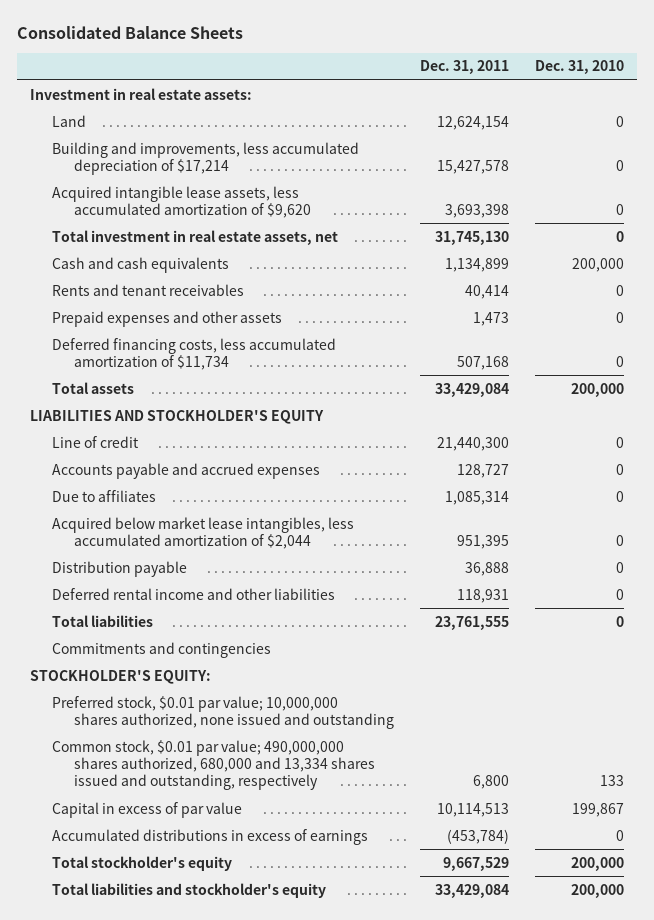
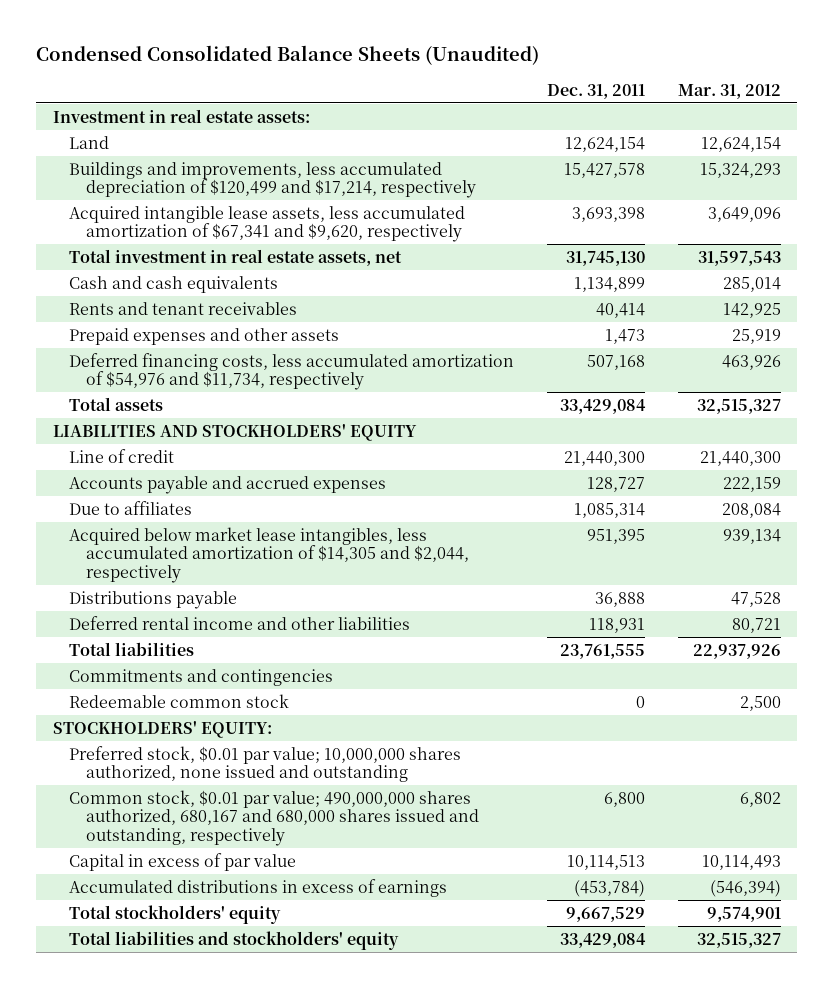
- Consolidated Balance Sheets
+ Condensed Consolidated Balance Sheets (Unaudited)
- | Dec. 31, 2011 | Dec. 31, 2010
+ | Dec. 31, 2011 | Mar. 31, 2012
- Building and improvements, less accumulated depreciation of $17,214 | 15,427,578 | 0
- Acquired intangible lease assets, less accumulated amortization of $9,620 | 3,693,398 | 0
+ Buildings and improvements, less accumulated depreciation of $120,499 and $17,214, respectively | 15,427,578 | 15,324,293
+ Acquired intangible lease assets, less accumulated amortization of $67,341 and $9,620, respectively | 3,693,398 | 3,649,096
- Deferred financing costs, less accumulated amortization of $11,734 | 507,168 | 0
+ Deferred financing costs, less accumulated amortization of $54,976 and $11,734, respectively | 507,168 | 463,926
- LIABILITIES AND STOCKHOLDER'S EQUITY
+ LIABILITIES AND STOCKHOLDERS' EQUITY
- Acquired below market lease intangibles, less accumulated amortization of $2,044 | 951,395 | 0
- Distribution payable | 36,888 | 0
+ Acquired below market lease intangibles, less accumulated amortization of $14,305 and $2,044, respectively | 951,395 | 939,134
+ Distributions payable | 36,888 | 47,528
- STOCKHOLDER'S EQUITY:
+ Redeemable common stock | 0 | 2,500
+ STOCKHOLDERS' EQUITY:
- Common stock, $0.01 par value; 490,000,000 shares authorized, 680,000 and 13,334 shares issued and outstanding, respectively | 6,800 | 133
+ Common stock, $0.01 par value; 490,000,000 shares authorized, 680,167 and 680,000 shares issued and outstanding, respectively | 6,800 | 6,802
- Total stockholder's equity | 9,667,529 | 200,000
- Total liabilities and stockholder's equity | 33,429,084 | 200,000
+ Total stockholders' equity | 9,667,529 | 9,574,901
+ Total liabilities and stockholders' equity | 33,429,084 | 32,515,327

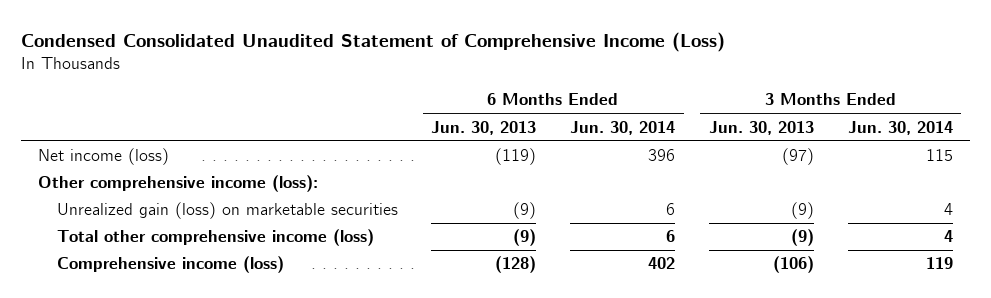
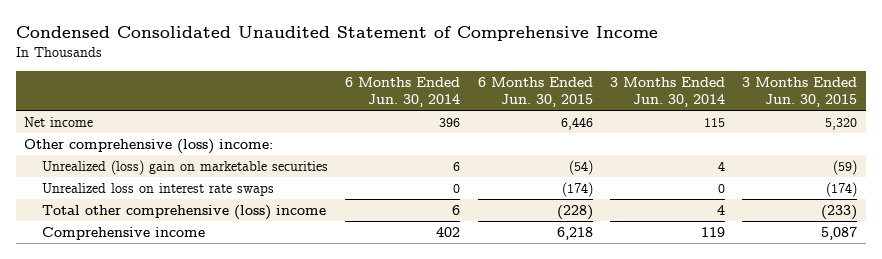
- Condensed Consolidated Unaudited Statement of Comprehensive Income (Loss)
+ Condensed Consolidated Unaudited Statement of Comprehensive Income
- | 6 Months Ended Jun. 30, 2013 | 6 Months Ended Jun. 30, 2014 | 3 Months Ended Jun. 30, 2013 | 3 Months Ended Jun. 30, 2014
+ | 6 Months Ended Jun. 30, 2014 | 6 Months Ended Jun. 30, 2015 | 3 Months Ended Jun. 30, 2014 | 3 Months Ended Jun. 30, 2015
- Net income (loss) | (119) | 396 | (97) | 115
- Other comprehensive income (loss):
- Unrealized gain (loss) on marketable securities | (9) | 6 | (9) | 4
- Total other comprehensive income (loss) | (9) | 6 | (9) | 4
- Comprehensive income (loss) | (128) | 402 | (106) | 119
+ Net income | 396 | 6,446 | 115 | 5,320
+ Other comprehensive (loss) income:
+ Unrealized (loss) gain on marketable securities | 6 | (54) | 4 | (59)
+ Unrealized loss on interest rate swaps | 0 | (174) | 0 | (174)
+ Total other comprehensive (loss) income | 6 | (228) | 4 | (233)
+ Comprehensive income | 402 | 6,218 | 119 | 5,087

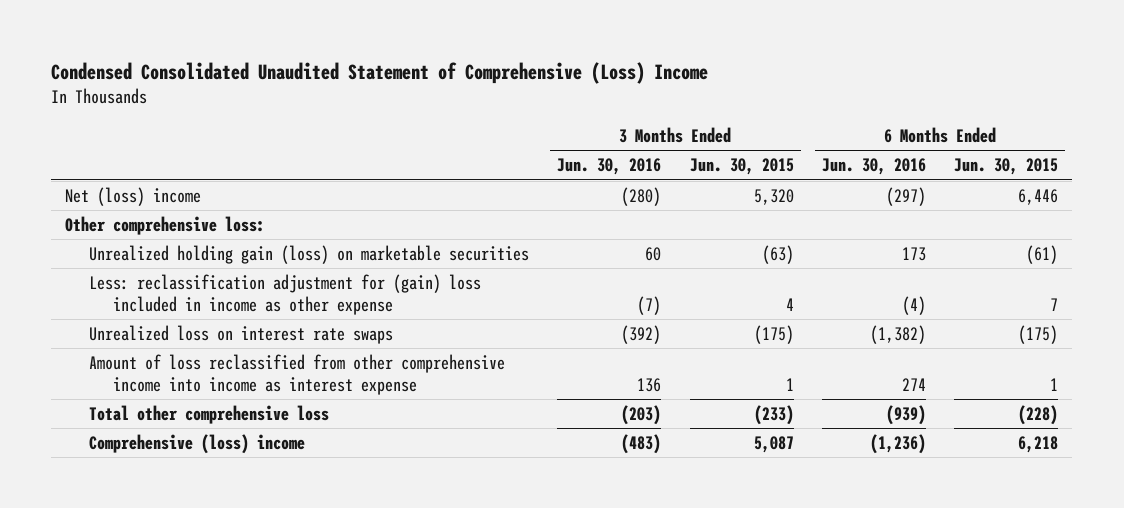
- Condensed Consolidated Unaudited Statement of Comprehensive Income
+ Condensed Consolidated Unaudited Statement of Comprehensive (Loss) Income
- | 6 Months Ended Jun. 30, 2014 | 6 Months Ended Jun. 30, 2015 | 3 Months Ended Jun. 30, 2014 | 3 Months Ended Jun. 30, 2015
+ | 3 Months Ended Jun. 30, 2016 | 3 Months Ended Jun. 30, 2015 | 6 Months Ended Jun. 30, 2016 | 6 Months Ended Jun. 30, 2015
- Net income | 396 | 6,446 | 115 | 5,320
- Other comprehensive (loss) income:
- Unrealized (loss) gain on marketable securities | 6 | (54) | 4 | (59)
- Unrealized loss on interest rate swaps | 0 | (174) | 0 | (174)
- Total other comprehensive (loss) income | 6 | (228) | 4 | (233)
- Comprehensive income | 402 | 6,218 | 119 | 5,087
+ Net (loss) income | (280) | 5,320 | (297) | 6,446
+ Other comprehensive loss:
+ Unrealized holding gain (loss) on marketable securities | 60 | (63) | 173 | (61)
+ Less: reclassification adjustment for (gain) loss included in income as other expense | (7) | 4 | (4) | 7
+ Unrealized loss on interest rate swaps | (392) | (175) | (1,382) | (175)
+ Amount of loss reclassified from other comprehensive income into income as interest expense | 136 | 1 | 274 | 1
+ Total other comprehensive loss | (203) | (233) | (939) | (228)
+ Comprehensive (loss) income | (483) | 5,087 | (1,236) | 6,218

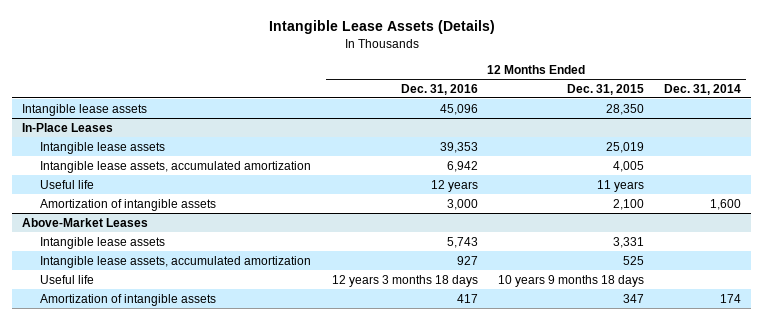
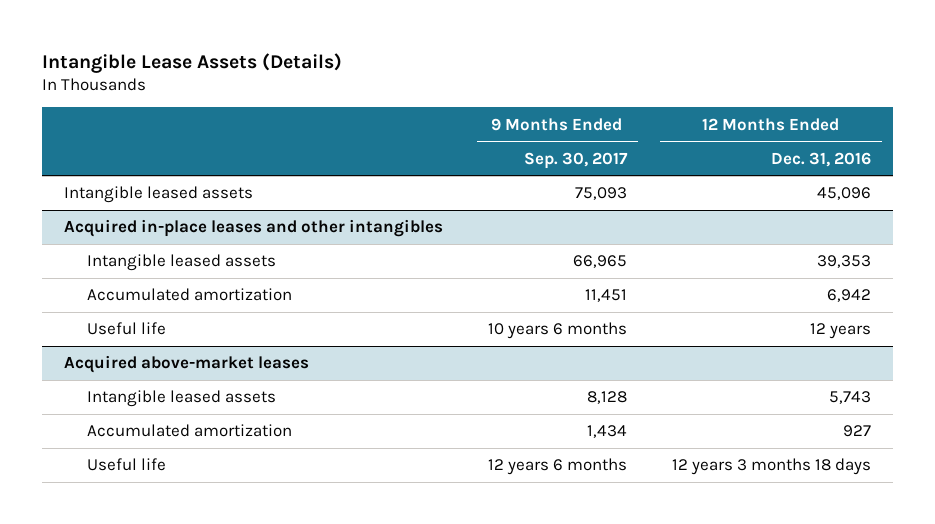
- | 12 Months Ended Dec. 31, 2016 | 12 Months Ended Dec. 31, 2015 | 12 Months Ended Dec. 31, 2014
+ | 9 Months Ended Sep. 30, 2017 | 12 Months Ended Dec. 31, 2016
- Intangible lease assets | 45,096 | 28,350 |
- In-Place Leases
- Intangible lease assets | 39,353 | 25,019 |
- Intangible lease assets, accumulated amortization | 6,942 | 4,005 |
+ Intangible leased assets | 75,093 | 45,096
+ Acquired in-place leases and other intangibles
+ Intangible leased assets | 66,965 | 39,353
+ Accumulated amortization | 11,451 | 6,942
- Amortization of intangible assets | 3,000 | 2,100 | 1,600
- Above-Market Leases
- Intangible lease assets | 5,743 | 3,331 |
- Intangible lease assets, accumulated amortization | 927 | 525 |
+ Acquired above-market leases
+ Intangible leased assets | 8,128 | 5,743
+ Accumulated amortization | 1,434 | 927
- Amortization of intangible assets | 417 | 347 | 174

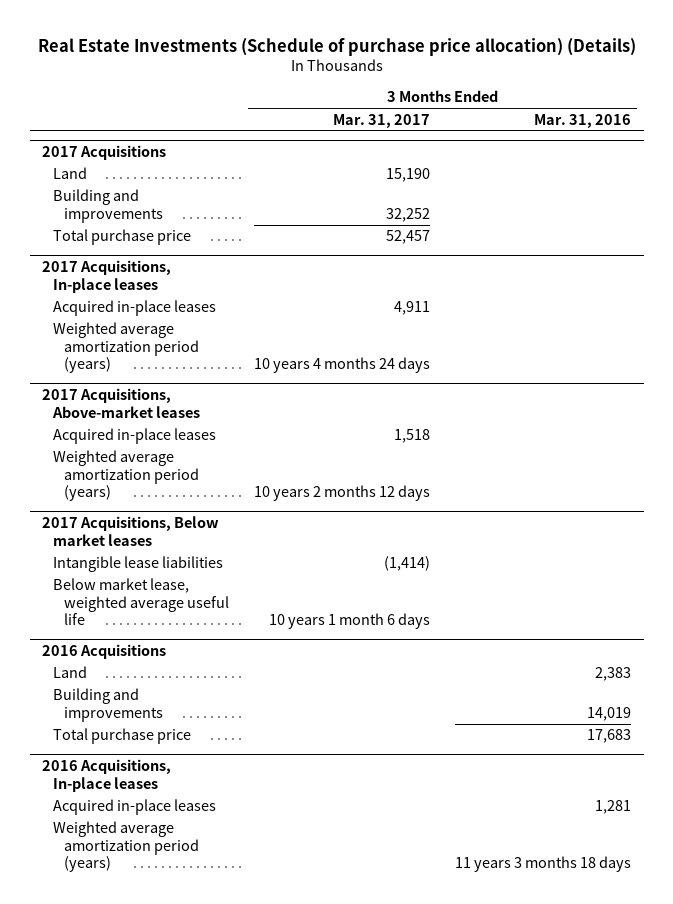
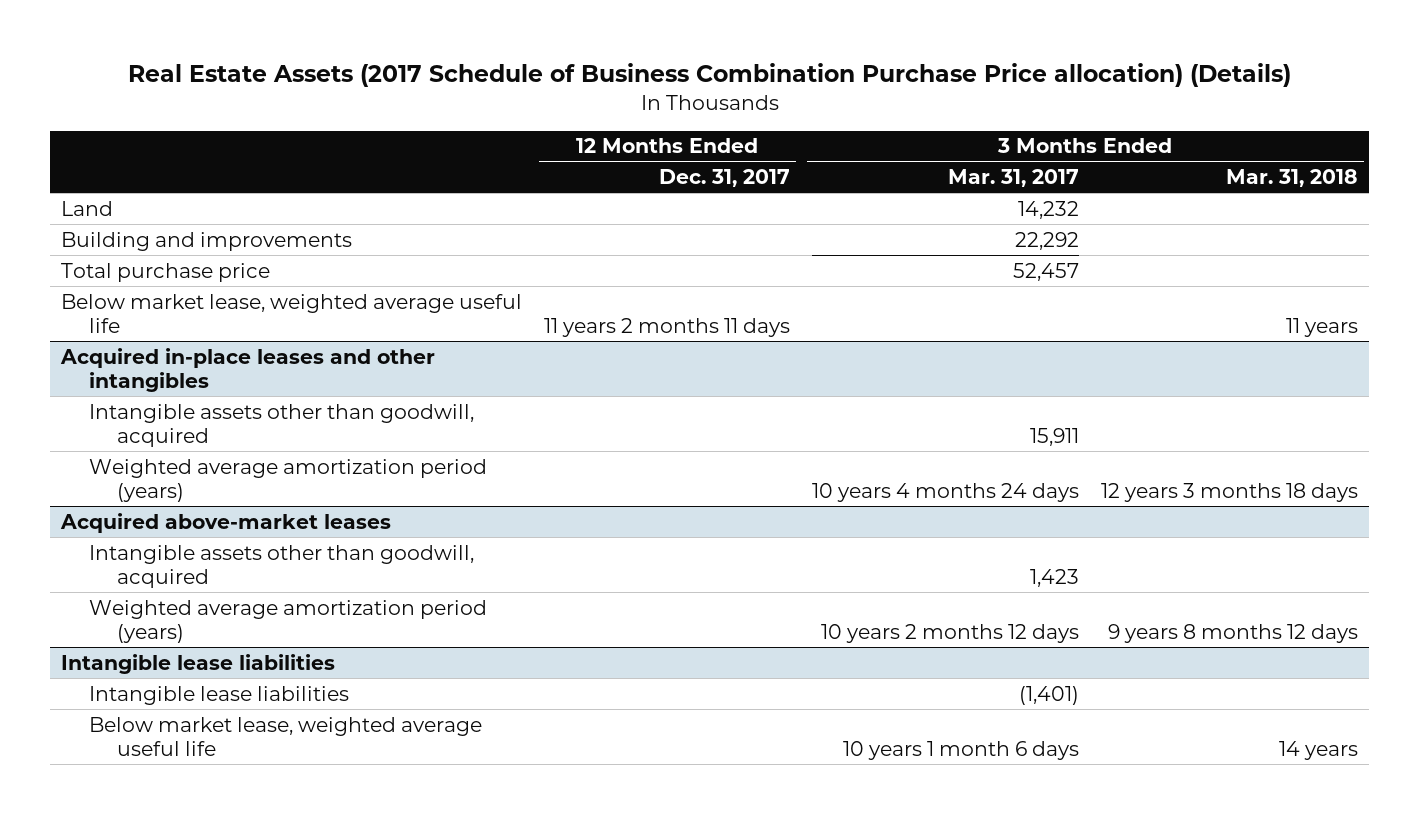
- Real Estate Investments (Schedule of purchase price allocation) (Details)
+ Real Estate Assets (2017 Schedule of Business Combination Purchase Price allocation) (Details)
- | 3 Months Ended Mar. 31, 2017 | 3 Months Ended Mar. 31, 2016
+ | 12 Months Ended Dec. 31, 2017 | 3 Months Ended Mar. 31, 2017 | 3 Months Ended Mar. 31, 2018
- 2017 Acquisitions
- Land | 15,190 |
- Building and improvements | 32,252 |
+ Land | | 14,232 |
+ Building and improvements | | 22,292 |
- 2017 Acquisitions, In-place leases
- Acquired in-place leases | 4,911 |
+ Below market lease, weighted average useful life | 11 years 2 months 11 days | | 11 years
+ Acquired in-place leases and other intangibles
+ Intangible assets other than goodwill, acquired | | 15,911 |
- 2017 Acquisitions, Above-market leases
- Acquired in-place leases | 1,518 |
+ Acquired above-market leases
+ Intangible assets other than goodwill, acquired | | 1,423 |
- 2017 Acquisitions, Below market leases
- Intangible lease liabilities | (1,414) |
+ Intangible lease liabilities
+ Intangible lease liabilities | | (1,401) |
- 2016 Acquisitions
- Land | | 2,383
- Building and improvements | | 14,019
- Total purchase price | | 17,683
- 2016 Acquisitions, In-place leases
- Acquired in-place leases | | 1,281
- Weighted average amortization period (years) | | 11 years 3 months 18 days

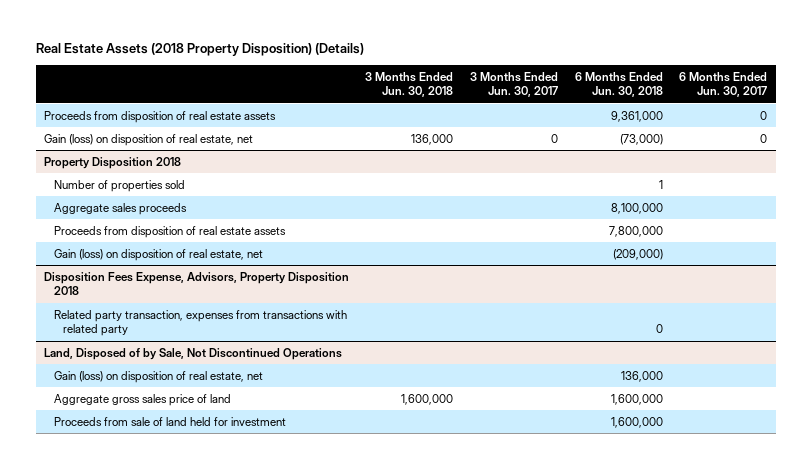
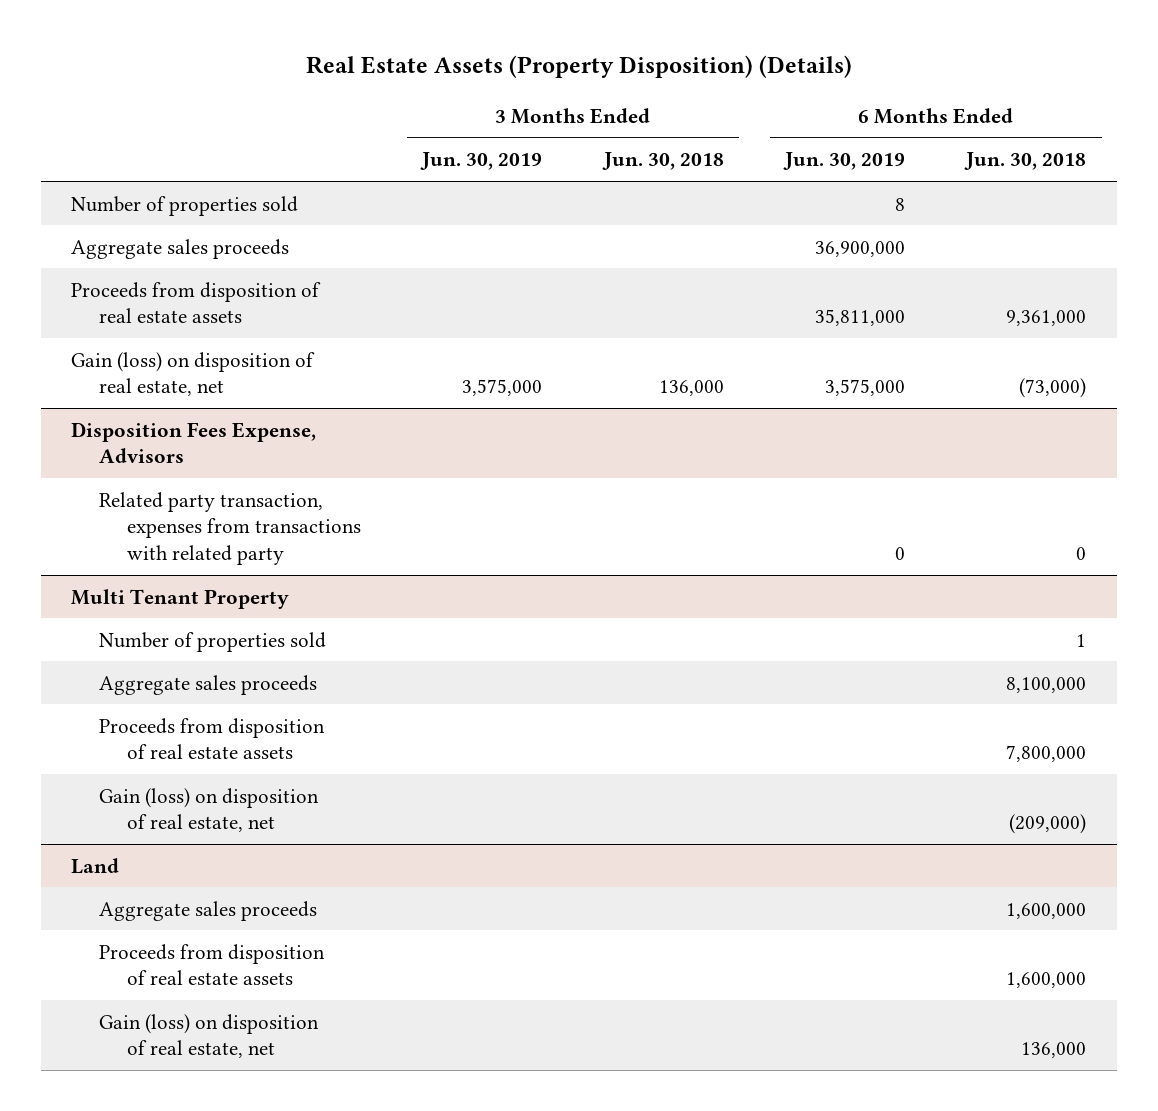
- Real Estate Assets (2018 Property Disposition) (Details)
+ Real Estate Assets (Property Disposition) (Details)
- | 3 Months Ended Jun. 30, 2018 | 3 Months Ended Jun. 30, 2017 | 6 Months Ended Jun. 30, 2018 | 6 Months Ended Jun. 30, 2017
+ | 3 Months Ended Jun. 30, 2019 | 3 Months Ended Jun. 30, 2018 | 6 Months Ended Jun. 30, 2019 | 6 Months Ended Jun. 30, 2018
+ Number of properties sold | | | 8 |
+ Aggregate sales proceeds | | | 36,900,000 |
- Property Disposition 2018
+ Disposition Fees Expense, Advisors
+ Related party transaction, expenses from transactions with related party | | | 0 | 0
+ Multi Tenant Property
- Disposition Fees Expense, Advisors, Property Disposition 2018
- Related party transaction, expenses from transactions with related party | | | 0 |
- Land, Disposed of by Sale, Not Discontinued Operations
+ Land
+ Aggregate sales proceeds | | | | 1,600,000
+ Proceeds from disposition of real estate assets | | | | 1,600,000
- Aggregate gross sales price of land | 1,600,000 | | 1,600,000 |
- Proceeds from sale of land held for investment | | | 1,600,000 |

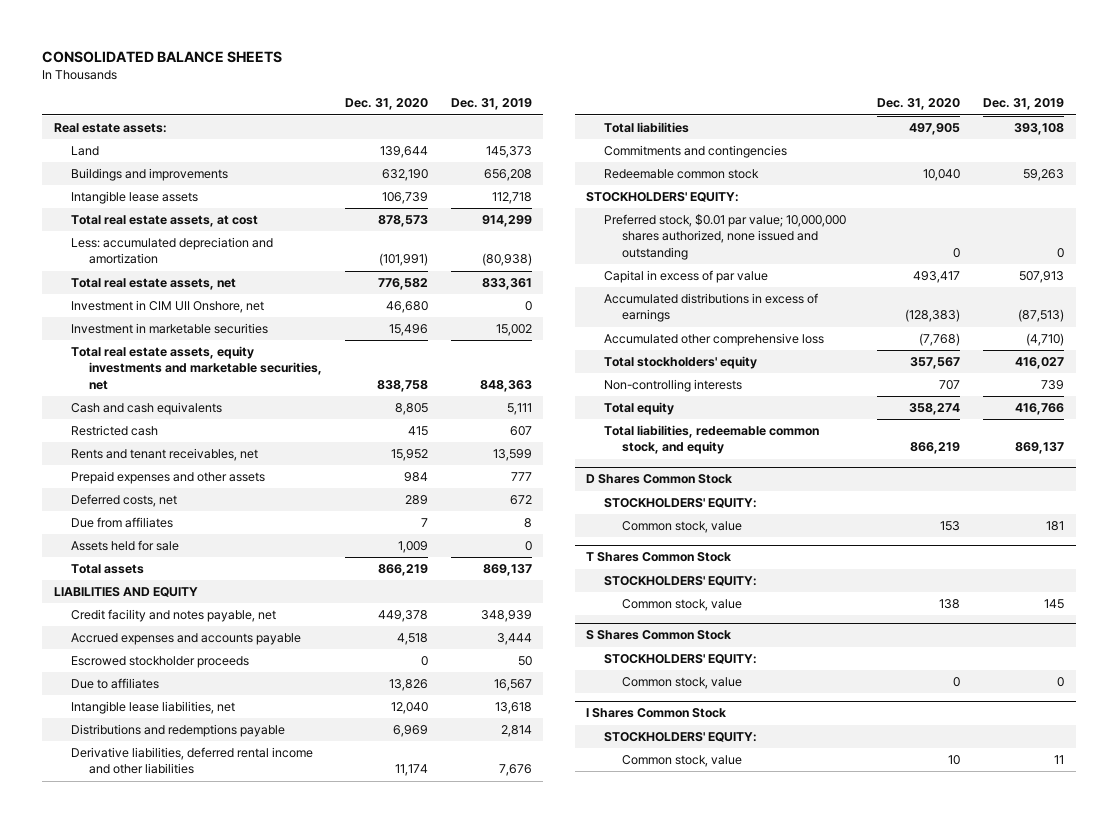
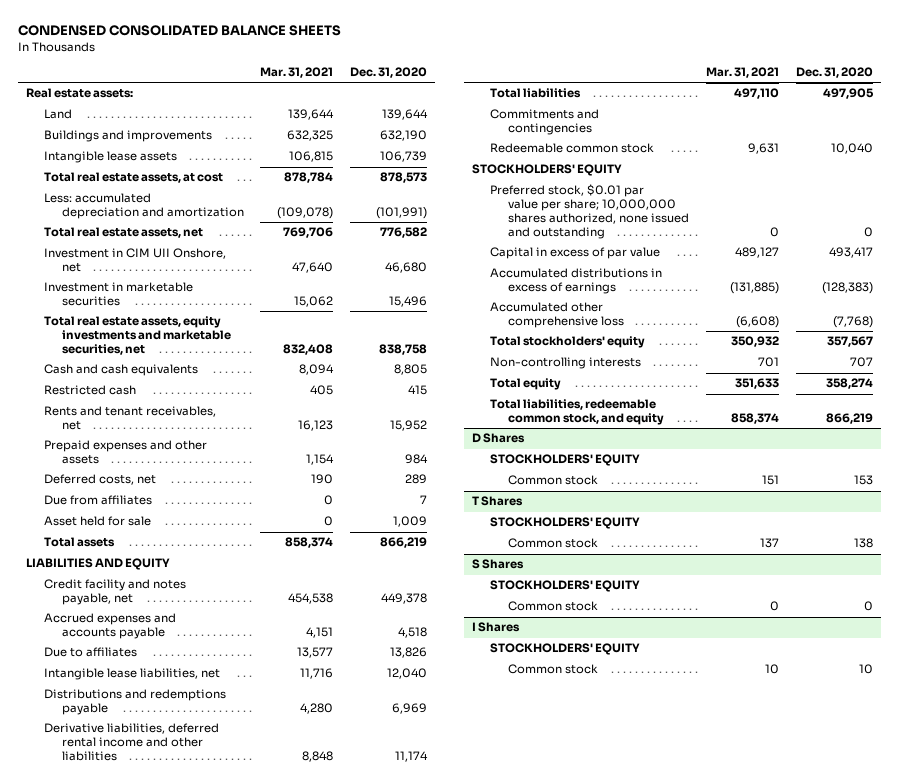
- CONSOLIDATED BALANCE SHEETS
+ CONDENSED CONSOLIDATED BALANCE SHEETS
- | Dec. 31, 2020 | Dec. 31, 2019
+ | Mar. 31, 2021 | Dec. 31, 2020
- Assets held for sale | 1,009 | 0
+ Asset held for sale | 0 | 1,009
- Escrowed stockholder proceeds | 0 | 50
- STOCKHOLDERS' EQUITY:
- Preferred stock, $0.01 par value; 10,000,000 shares authorized, none issued and outstanding | 0 | 0
+ STOCKHOLDERS' EQUITY
+ Preferred stock, $0.01 par value per share; 10,000,000 shares authorized, none issued and outstanding | 0 | 0
- D Shares Common Stock
- STOCKHOLDERS' EQUITY:
- Common stock, value | 153 | 181
- T Shares Common Stock
- STOCKHOLDERS' EQUITY:
- Common stock, value | 138 | 145
- S Shares Common Stock
- STOCKHOLDERS' EQUITY:
- Common stock, value | 0 | 0
- I Shares Common Stock
- STOCKHOLDERS' EQUITY:
- Common stock, value | 10 | 11
+ D Shares
+ STOCKHOLDERS' EQUITY
+ Common stock | 151 | 153
+ T Shares
+ STOCKHOLDERS' EQUITY
+ Common stock | 137 | 138
+ S Shares
+ STOCKHOLDERS' EQUITY
+ Common stock | 0 | 0
+ I Shares
+ STOCKHOLDERS' EQUITY
+ Common stock | 10 | 10

